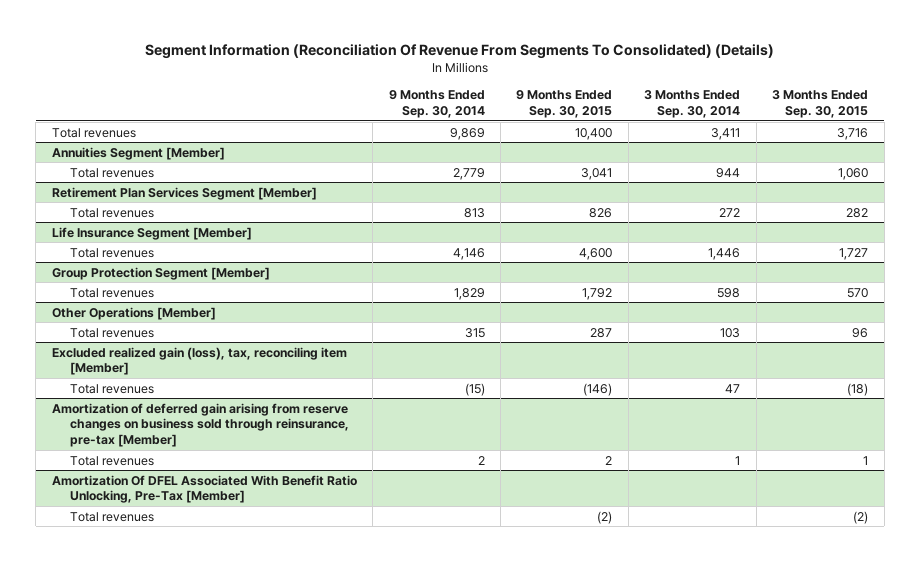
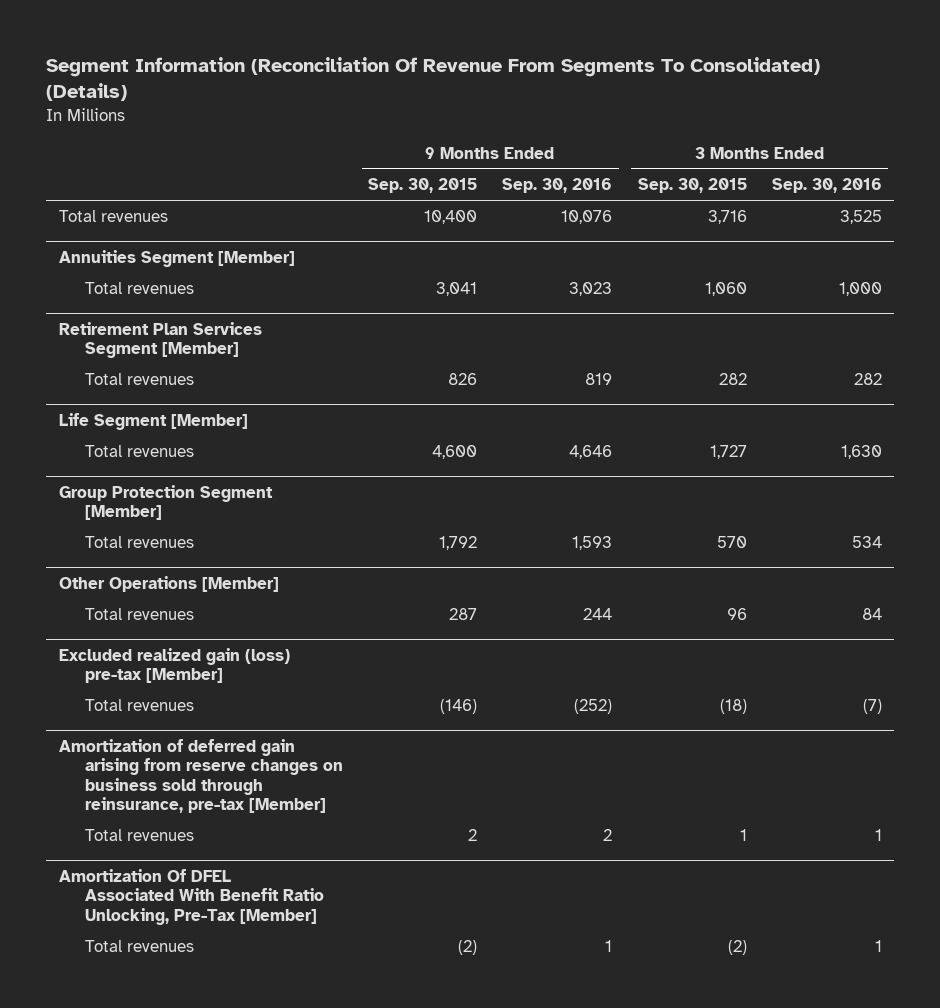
- | 9 Months Ended Sep. 30, 2014 | 9 Months Ended Sep. 30, 2015 | 3 Months Ended Sep. 30, 2014 | 3 Months Ended Sep. 30, 2015
+ | 9 Months Ended Sep. 30, 2015 | 9 Months Ended Sep. 30, 2016 | 3 Months Ended Sep. 30, 2015 | 3 Months Ended Sep. 30, 2016
- Life Insurance Segment [Member]
+ Life Segment [Member]
- Excluded realized gain (loss), tax, reconciling item [Member]
+ Excluded realized gain (loss) pre-tax [Member]

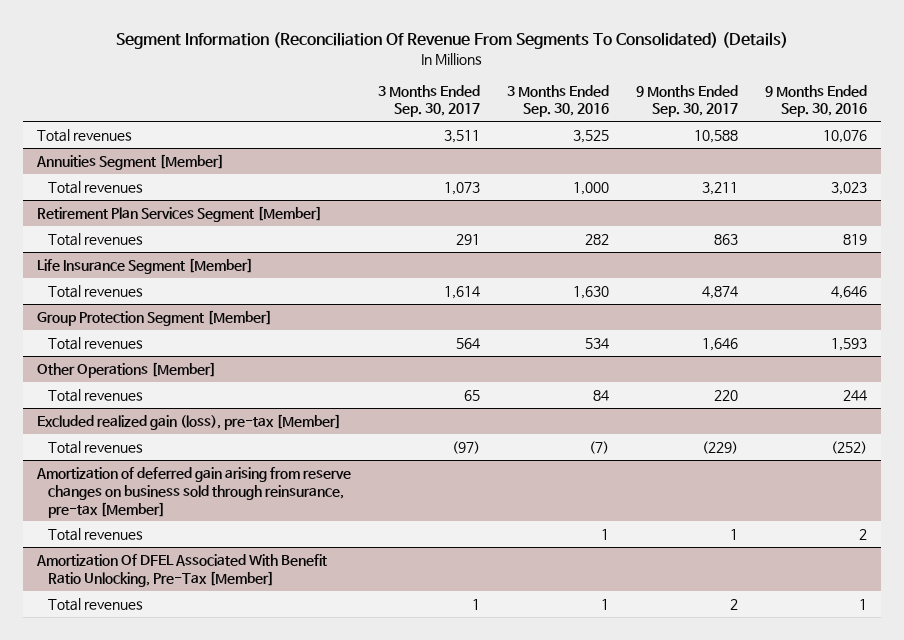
- | 9 Months Ended Sep. 30, 2015 | 9 Months Ended Sep. 30, 2016 | 3 Months Ended Sep. 30, 2015 | 3 Months Ended Sep. 30, 2016
+ | 3 Months Ended Sep. 30, 2017 | 3 Months Ended Sep. 30, 2016 | 9 Months Ended Sep. 30, 2017 | 9 Months Ended Sep. 30, 2016
- Life Segment [Member]
+ Life Insurance Segment [Member]
- Excluded realized gain (loss) pre-tax [Member]
+ Excluded realized gain (loss), pre-tax [Member]

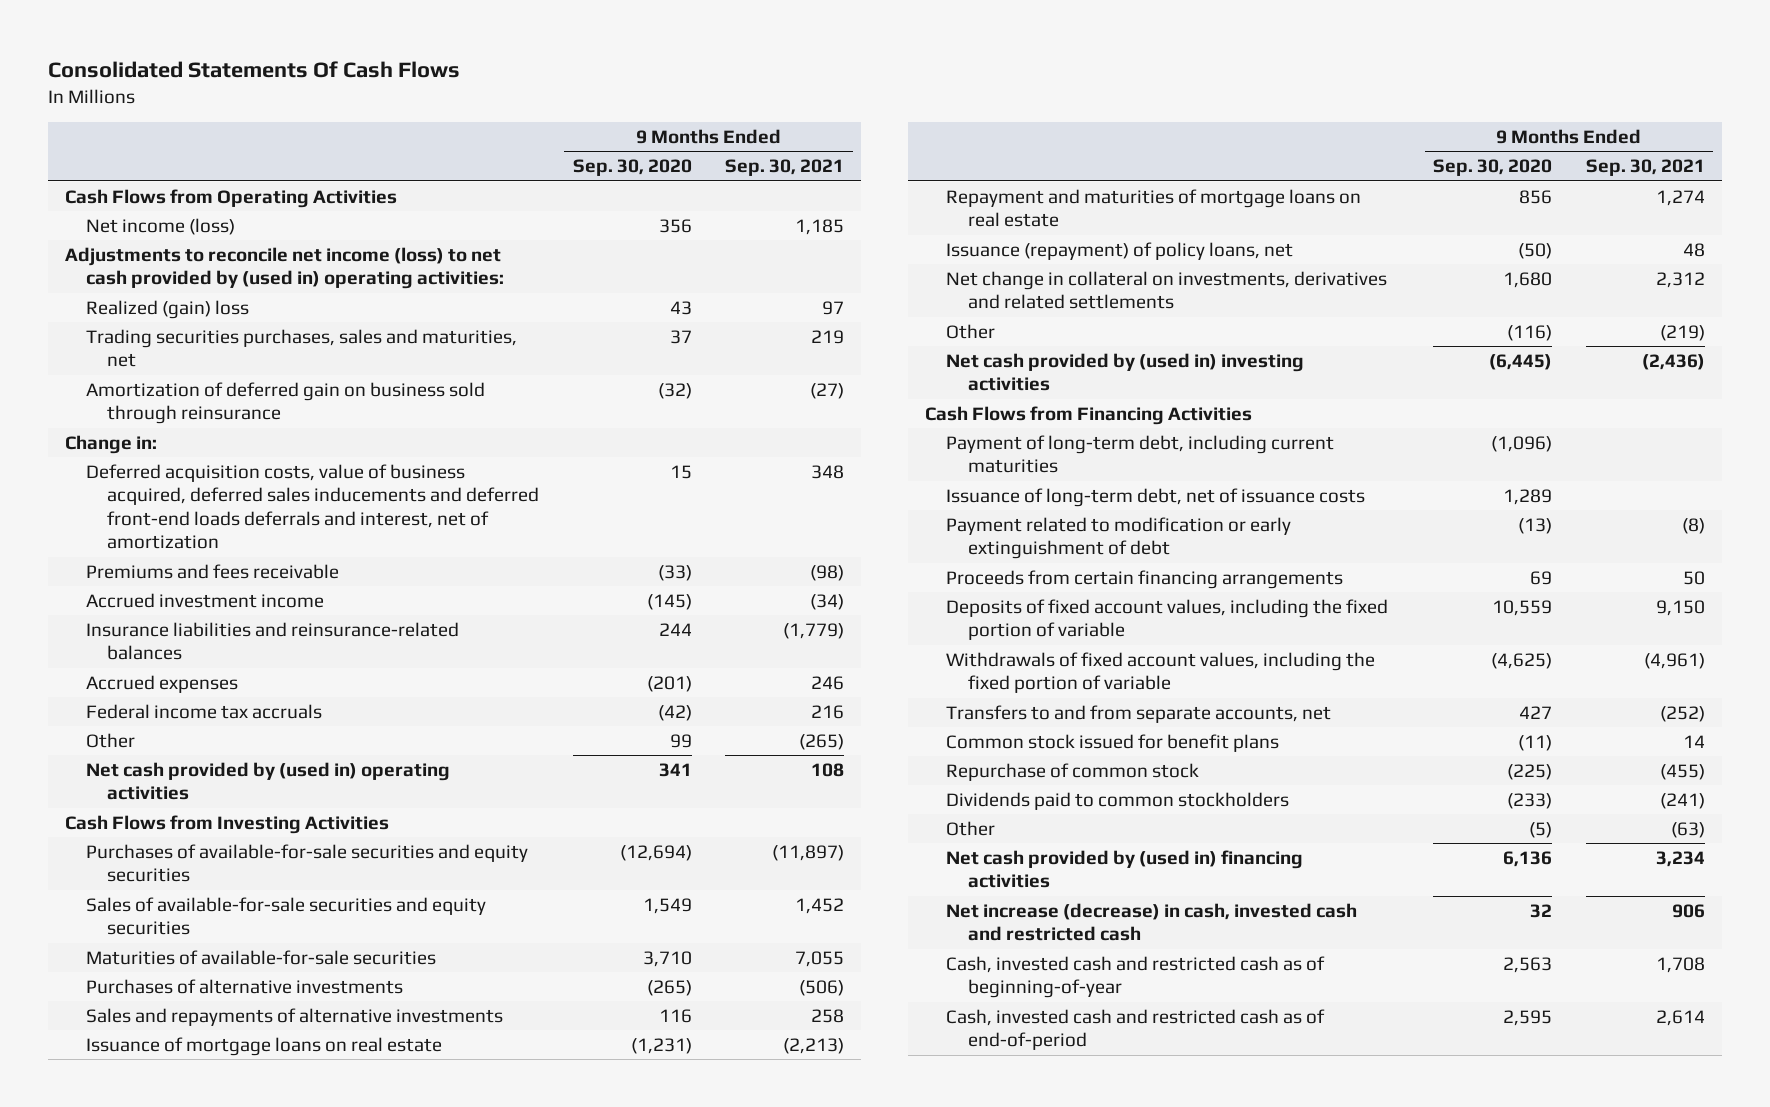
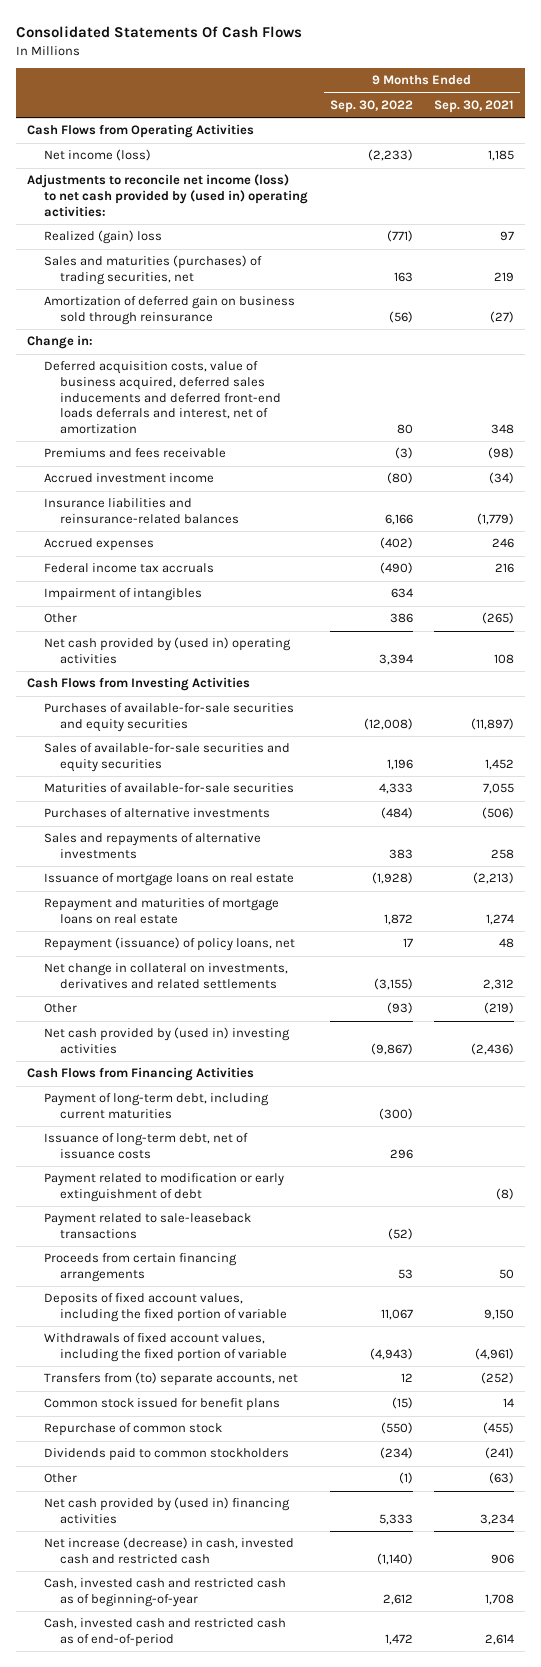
- | 9 Months Ended Sep. 30, 2020 | 9 Months Ended Sep. 30, 2021
+ | 9 Months Ended Sep. 30, 2022 | 9 Months Ended Sep. 30, 2021
- Trading securities purchases, sales and maturities, net | 37 | 219
+ Sales and maturities (purchases) of trading securities, net | 163 | 219
+ Impairment of intangibles | 634 |
- Issuance (repayment) of policy loans, net | (50) | 48
+ Repayment (issuance) of policy loans, net | 17 | 48
+ Payment related to sale-leaseback transactions | (52) |
- Transfers to and from separate accounts, net | 427 | (252)
+ Transfers from (to) separate accounts, net | 12 | (252)

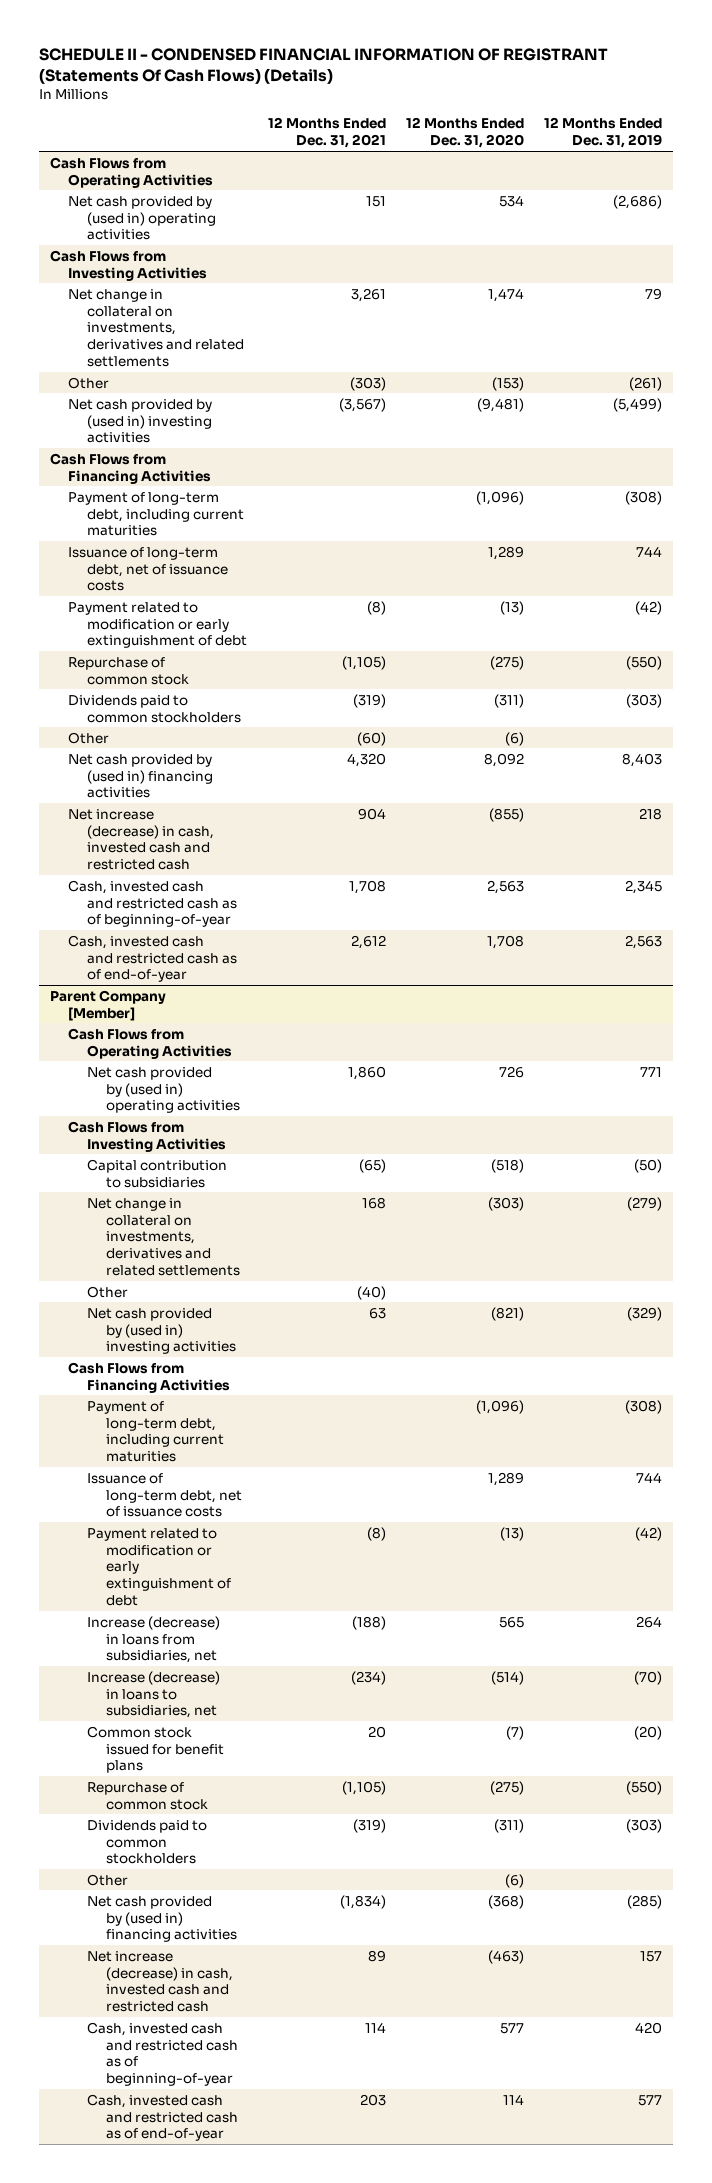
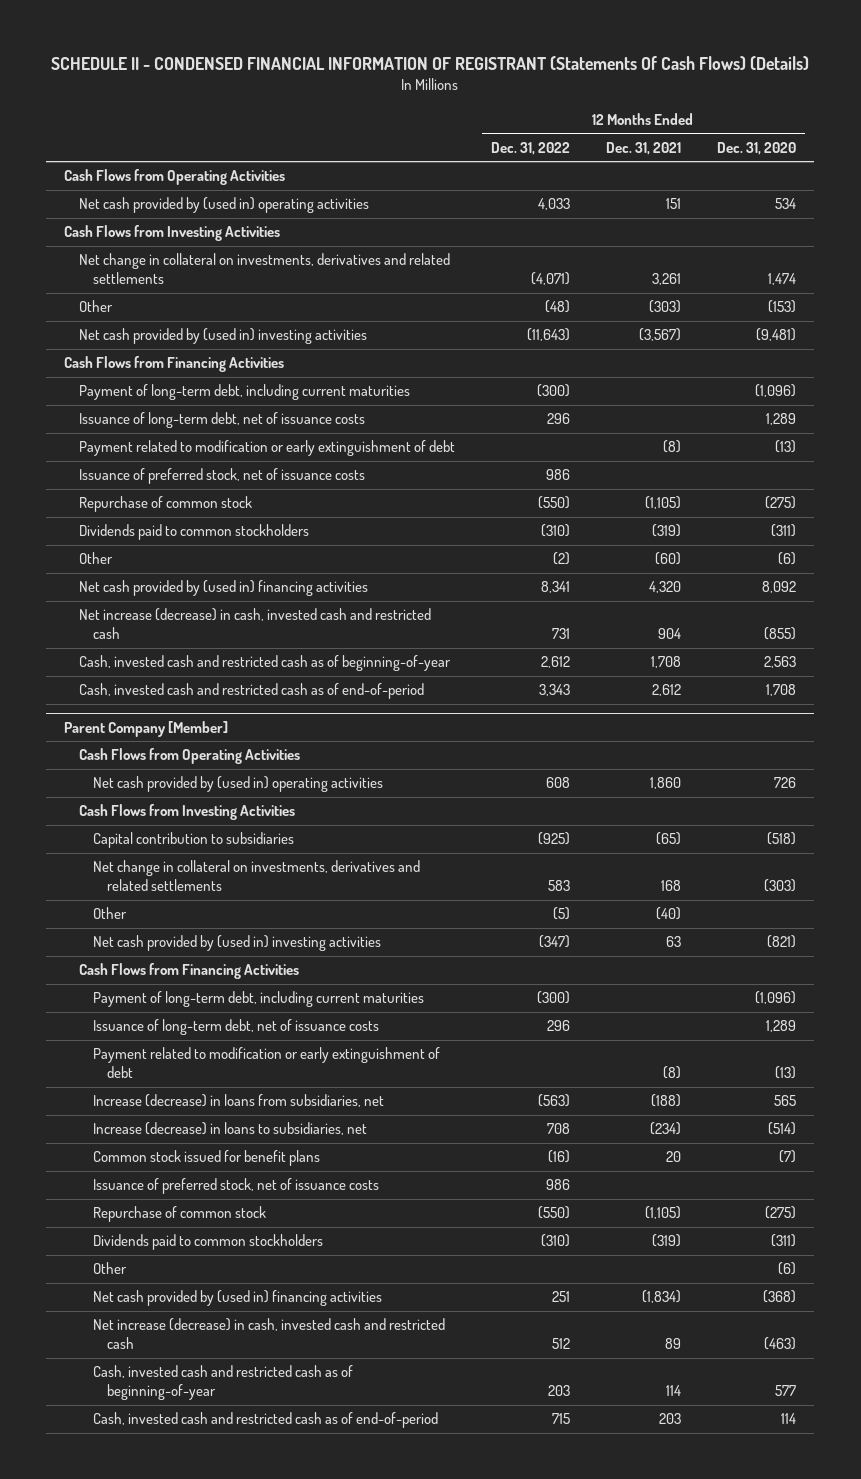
- | 12 Months Ended Dec. 31, 2021 | 12 Months Ended Dec. 31, 2020 | 12 Months Ended Dec. 31, 2019
+ | 12 Months Ended Dec. 31, 2022 | 12 Months Ended Dec. 31, 2021 | 12 Months Ended Dec. 31, 2020
+ Issuance of preferred stock, net of issuance costs | 986 | |
- Cash, invested cash and restricted cash as of end-of-year | 2,612 | 1,708 | 2,563
+ Cash, invested cash and restricted cash as of end-of-period | 3,343 | 2,612 | 1,708
@ Parent Company [Member]
+ Issuance of preferred stock, net of issuance costs | 986 | |
- Cash, invested cash and restricted cash as of end-of-year | 203 | 114 | 577
+ Cash, invested cash and restricted cash as of end-of-period | 715 | 203 | 114

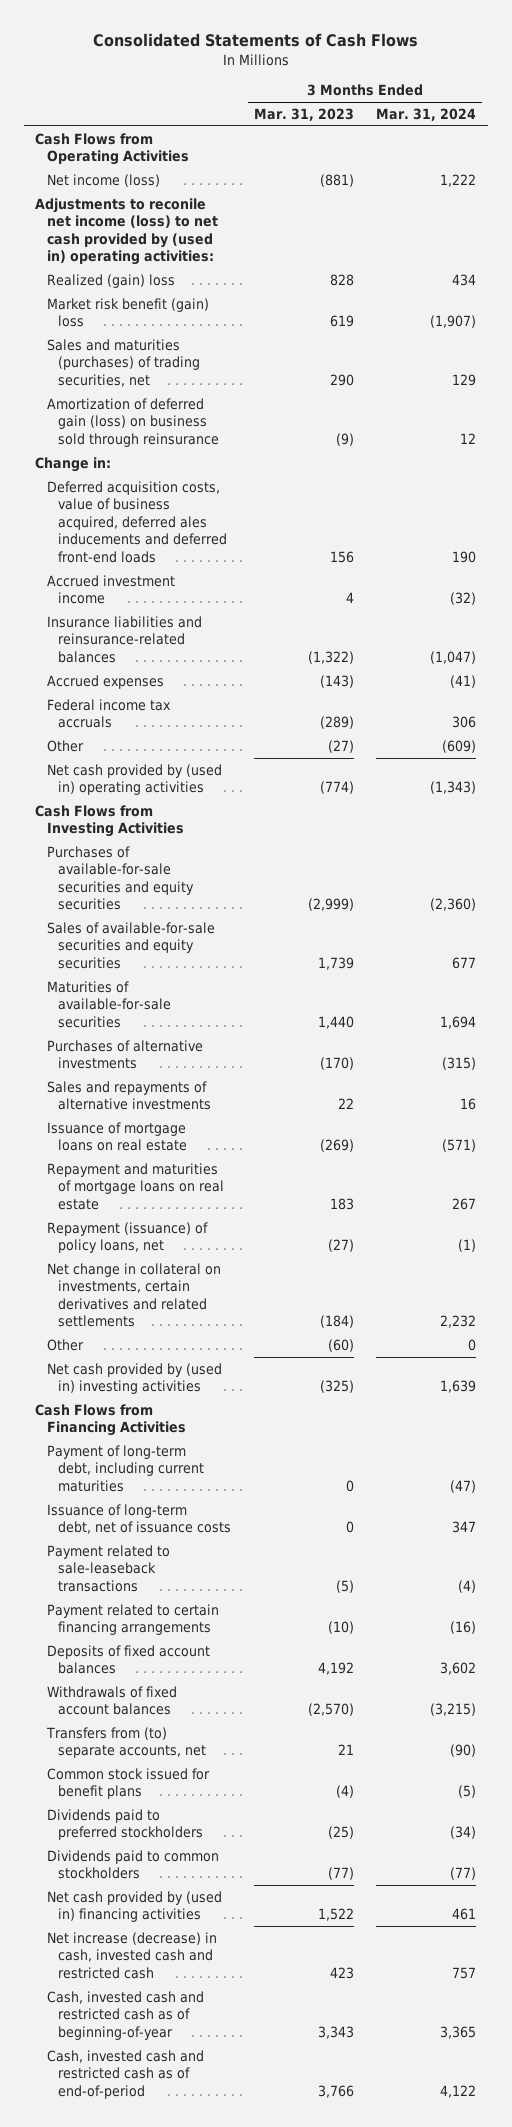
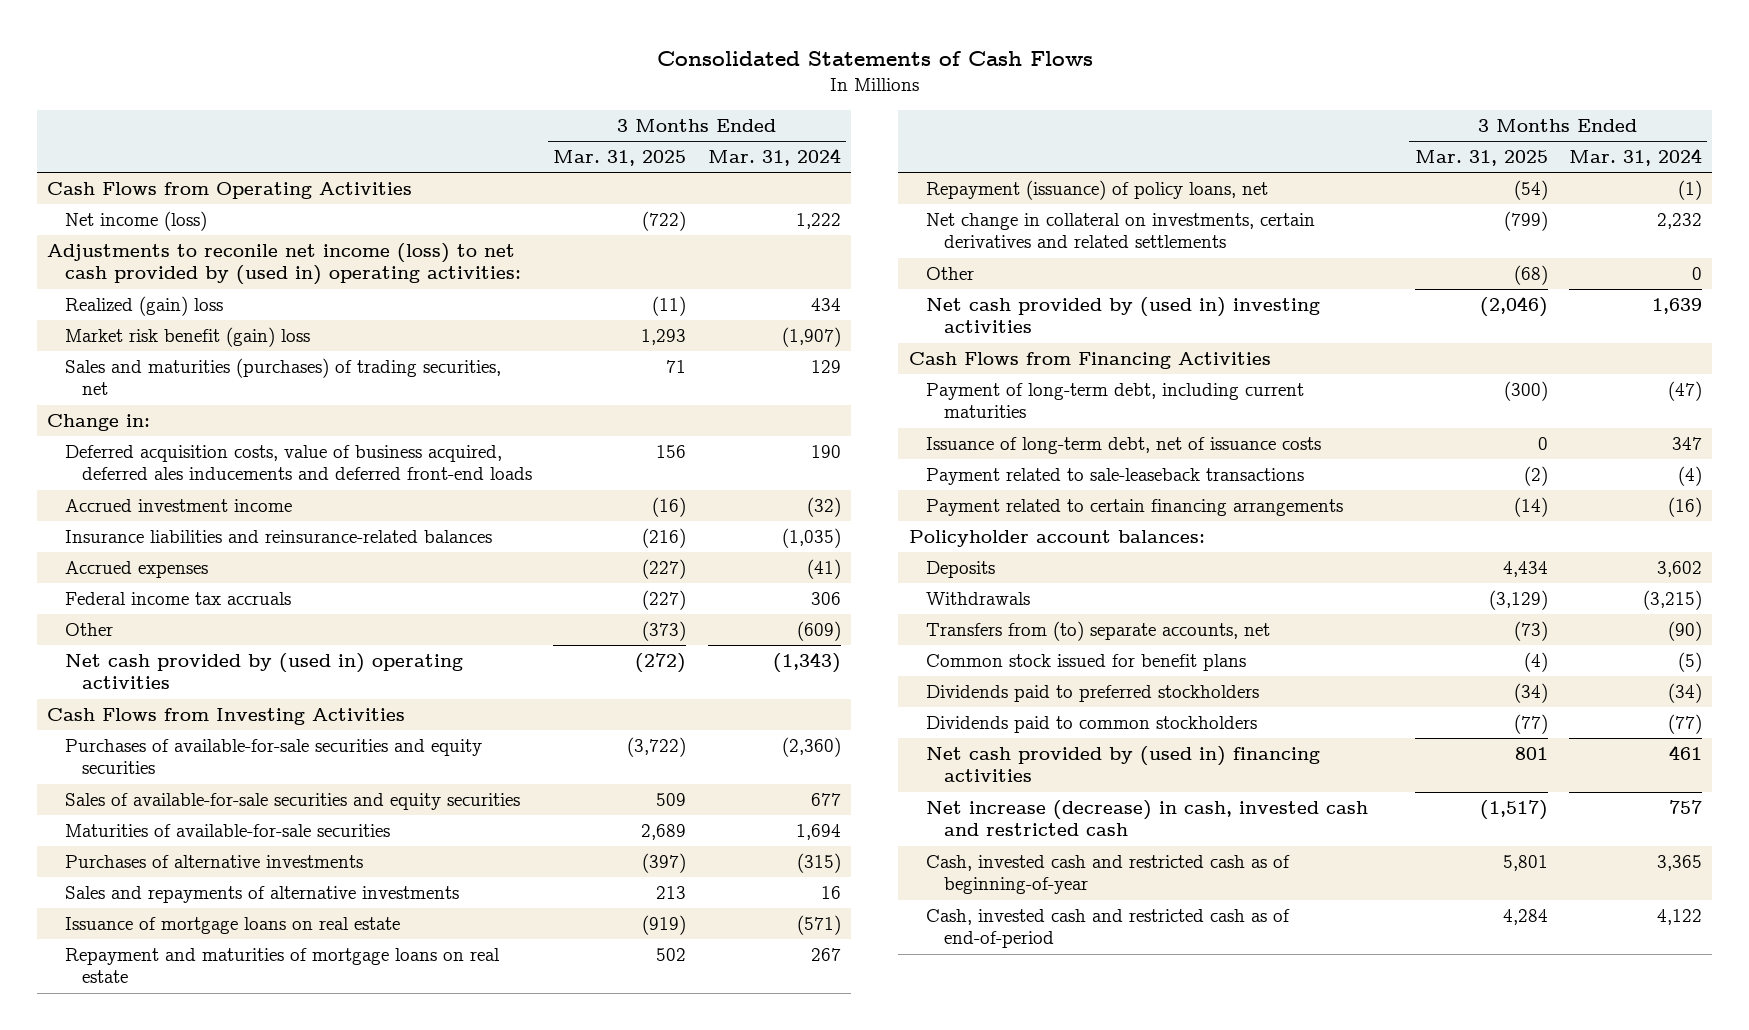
- | 3 Months Ended Mar. 31, 2023 | 3 Months Ended Mar. 31, 2024
+ | 3 Months Ended Mar. 31, 2025 | 3 Months Ended Mar. 31, 2024
- Amortization of deferred gain (loss) on business sold through reinsurance | (9) | 12
- Insurance liabilities and reinsurance-related balances | (1,322) | (1,047)
+ Insurance liabilities and reinsurance-related balances | (216) | (1,035)
- Deposits of fixed account balances | 4,192 | 3,602
- Withdrawals of fixed account balances | (2,570) | (3,215)
+ Policyholder account balances:
+ Deposits | 4,434 | 3,602
+ Withdrawals | (3,129) | (3,215)

